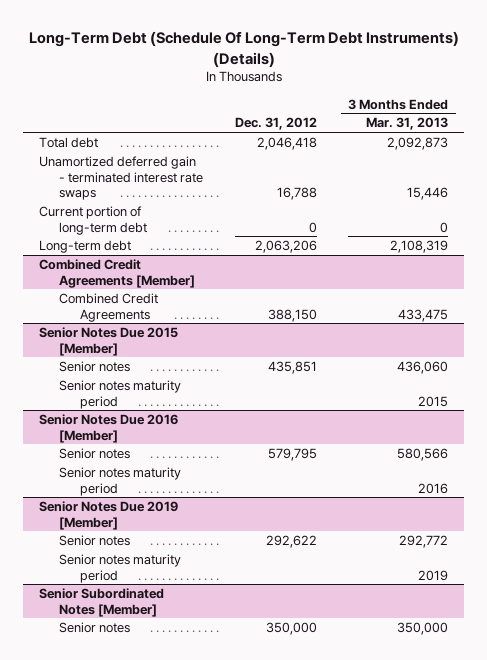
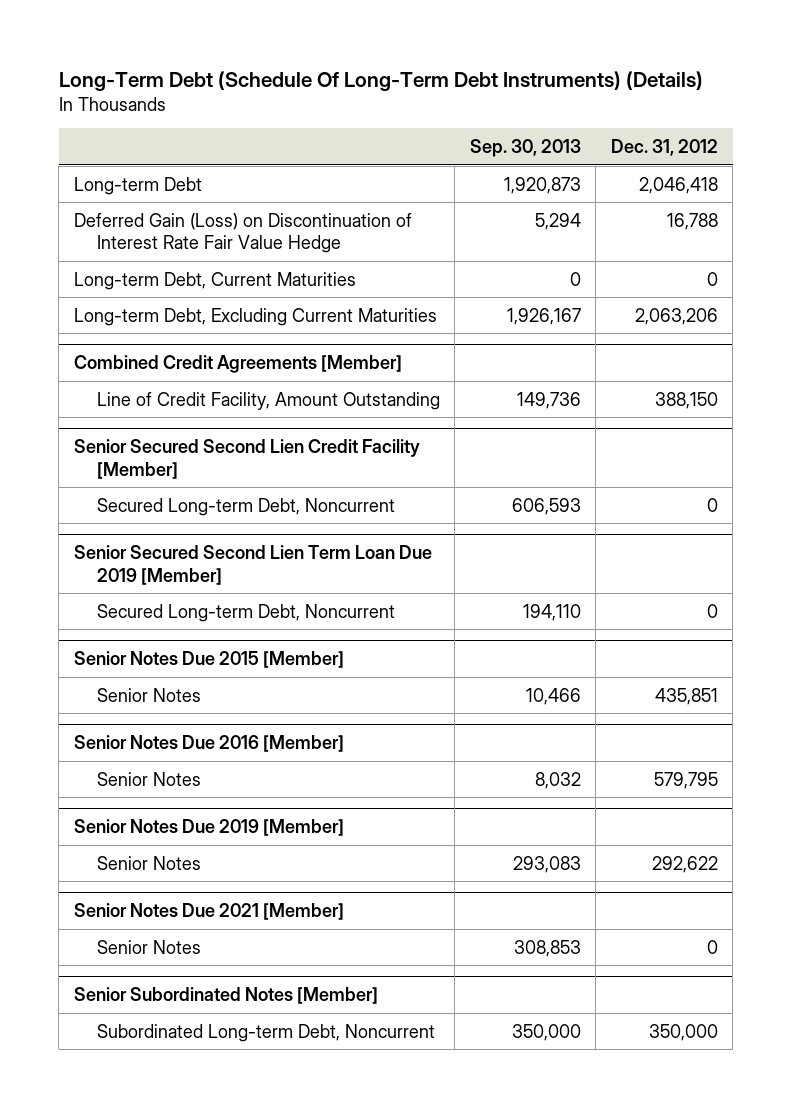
- | Dec. 31, 2012 | 3 Months Ended Mar. 31, 2013
+ | Sep. 30, 2013 | Dec. 31, 2012
- Total debt | 2,046,418 | 2,092,873
- Unamortized deferred gain - terminated interest rate swaps | 16,788 | 15,446
- Current portion of long-term debt | 0 | 0
- Long-term debt | 2,063,206 | 2,108,319
+ Long-term Debt | 1,920,873 | 2,046,418
+ Deferred Gain (Loss) on Discontinuation of Interest Rate Fair Value Hedge | 5,294 | 16,788
+ Long-term Debt, Current Maturities | 0 | 0
+ Long-term Debt, Excluding Current Maturities | 1,926,167 | 2,063,206
@ Combined Credit Agreements [Member]
- Combined Credit Agreements | 388,150 | 433,475
+ Line of Credit Facility, Amount Outstanding | 149,736 | 388,150
+ Senior Secured Second Lien Credit Facility [Member]
+ Secured Long-term Debt, Noncurrent | 606,593 | 0
+ Senior Secured Second Lien Term Loan Due 2019 [Member]
+ Secured Long-term Debt, Noncurrent | 194,110 | 0
@ Senior Notes Due 2015 [Member]
- Senior notes | 435,851 | 436,060
- Senior notes maturity period | | 2015
+ Senior Notes | 10,466 | 435,851
@ Senior Notes Due 2016 [Member]
- Senior notes | 579,795 | 580,566
- Senior notes maturity period | | 2016
+ Senior Notes | 8,032 | 579,795
@ Senior Notes Due 2019 [Member]
- Senior notes | 292,622 | 292,772
- Senior notes maturity period | | 2019
+ Senior Notes | 293,083 | 292,622
+ Senior Notes Due 2021 [Member]
+ Senior Notes | 308,853 | 0
@ Senior Subordinated Notes [Member]
- Senior notes | 350,000 | 350,000
+ Subordinated Long-term Debt, Noncurrent | 350,000 | 350,000

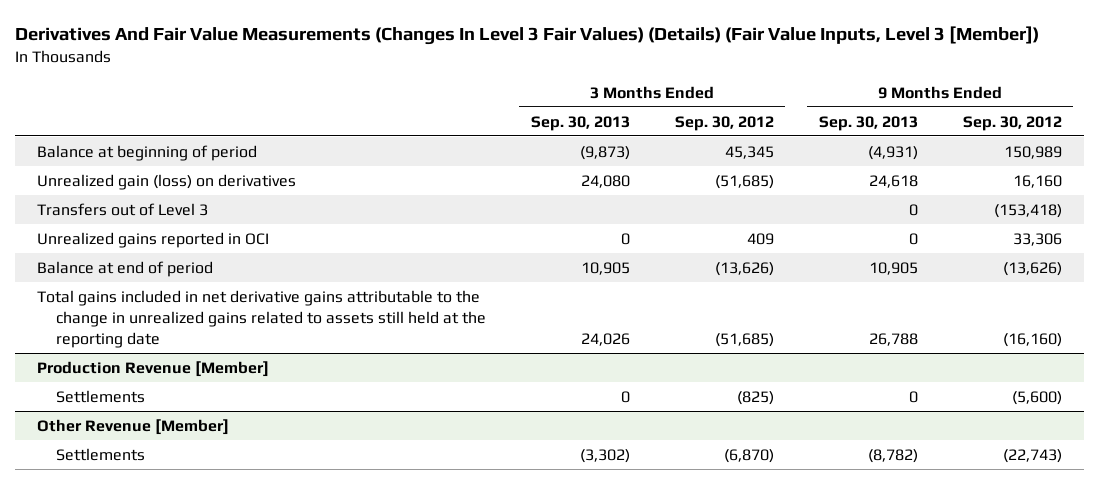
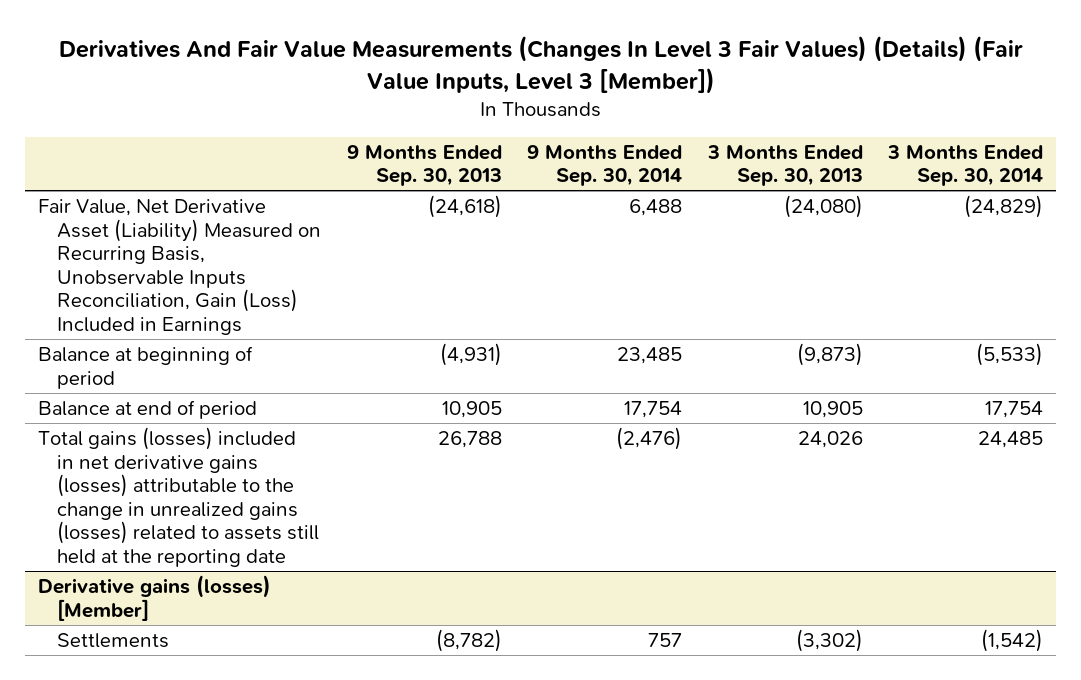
- | 3 Months Ended Sep. 30, 2013 | 3 Months Ended Sep. 30, 2012 | 9 Months Ended Sep. 30, 2013 | 9 Months Ended Sep. 30, 2012
+ | 9 Months Ended Sep. 30, 2013 | 9 Months Ended Sep. 30, 2014 | 3 Months Ended Sep. 30, 2013 | 3 Months Ended Sep. 30, 2014
+ Fair Value, Net Derivative Asset (Liability) Measured on Recurring Basis, Unobservable Inputs Reconciliation, Gain (Loss) Included in Earnings | (24,618) | 6,488 | (24,080) | (24,829)
- Unrealized gain (loss) on derivatives | 24,080 | (51,685) | 24,618 | 16,160
- Transfers out of Level 3 | | | 0 | (153,418)
- Unrealized gains reported in OCI | 0 | 409 | 0 | 33,306
- Total gains included in net derivative gains attributable to the change in unrealized gains related to assets still held at the reporting date | 24,026 | (51,685) | 26,788 | (16,160)
- Production Revenue [Member]
- Settlements | 0 | (825) | 0 | (5,600)
- Other Revenue [Member]
+ Total gains (losses) included in net derivative gains (losses) attributable to the change in unrealized gains (losses) related to assets still held at the reporting date | 26,788 | (2,476) | 24,026 | 24,485
+ Derivative gains (losses) [Member]

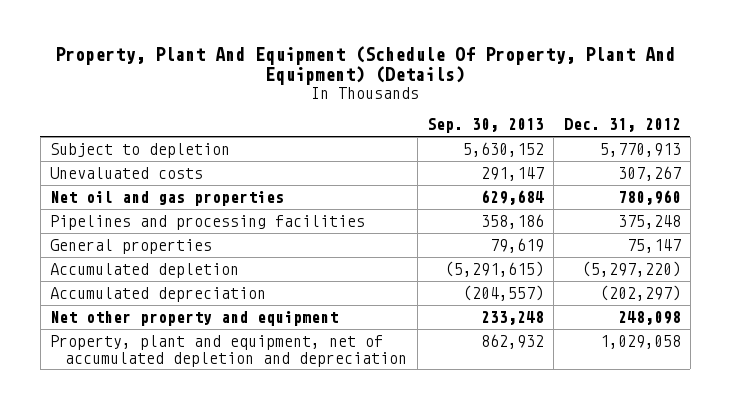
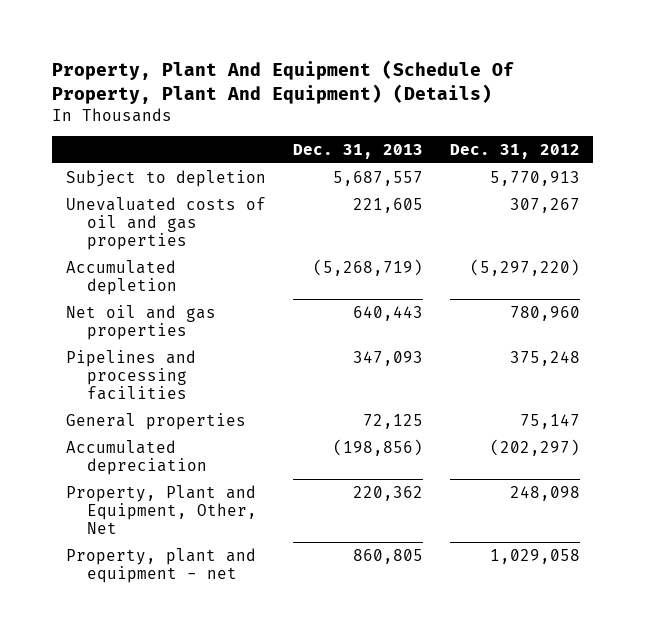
- | Sep. 30, 2013 | Dec. 31, 2012
+ | Dec. 31, 2013 | Dec. 31, 2012
- Unevaluated costs | 291,147 | 307,267
+ Unevaluated costs of oil and gas properties | 221,605 | 307,267
moved up: Accumulated depletion | (5,268,719) | (5,297,220)
- Net other property and equipment | 233,248 | 248,098
- Property, plant and equipment, net of accumulated depletion and depreciation | 862,932 | 1,029,058
+ Property, Plant and Equipment, Other, Net | 220,362 | 248,098
+ Property, plant and equipment - net | 860,805 | 1,029,058

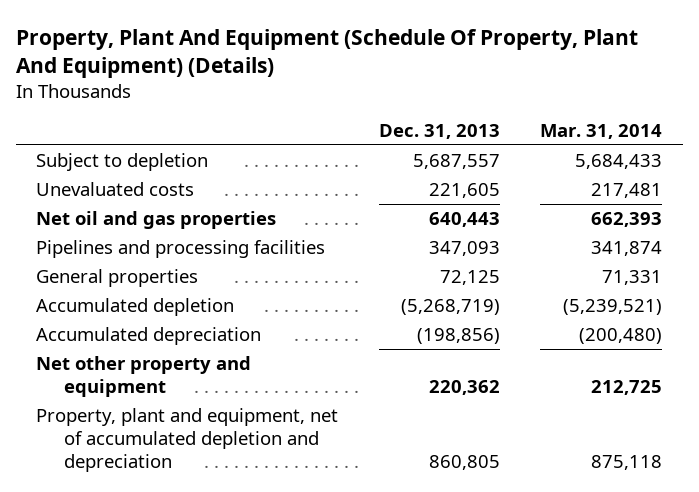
- | Dec. 31, 2013 | Dec. 31, 2012
+ | Dec. 31, 2013 | Mar. 31, 2014
- Unevaluated costs of oil and gas properties | 221,605 | 307,267
+ Unevaluated costs | 221,605 | 217,481
moved down: Accumulated depletion | (5,268,719) | (5,239,521)
- Property, Plant and Equipment, Other, Net | 220,362 | 248,098
- Property, plant and equipment - net | 860,805 | 1,029,058
+ Net other property and equipment | 220,362 | 212,725
+ Property, plant and equipment, net of accumulated depletion and depreciation | 860,805 | 875,118

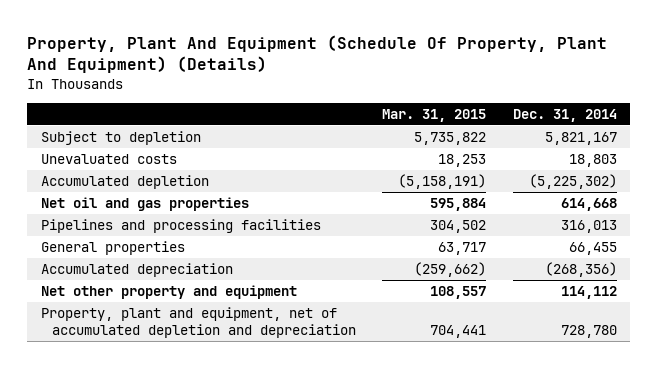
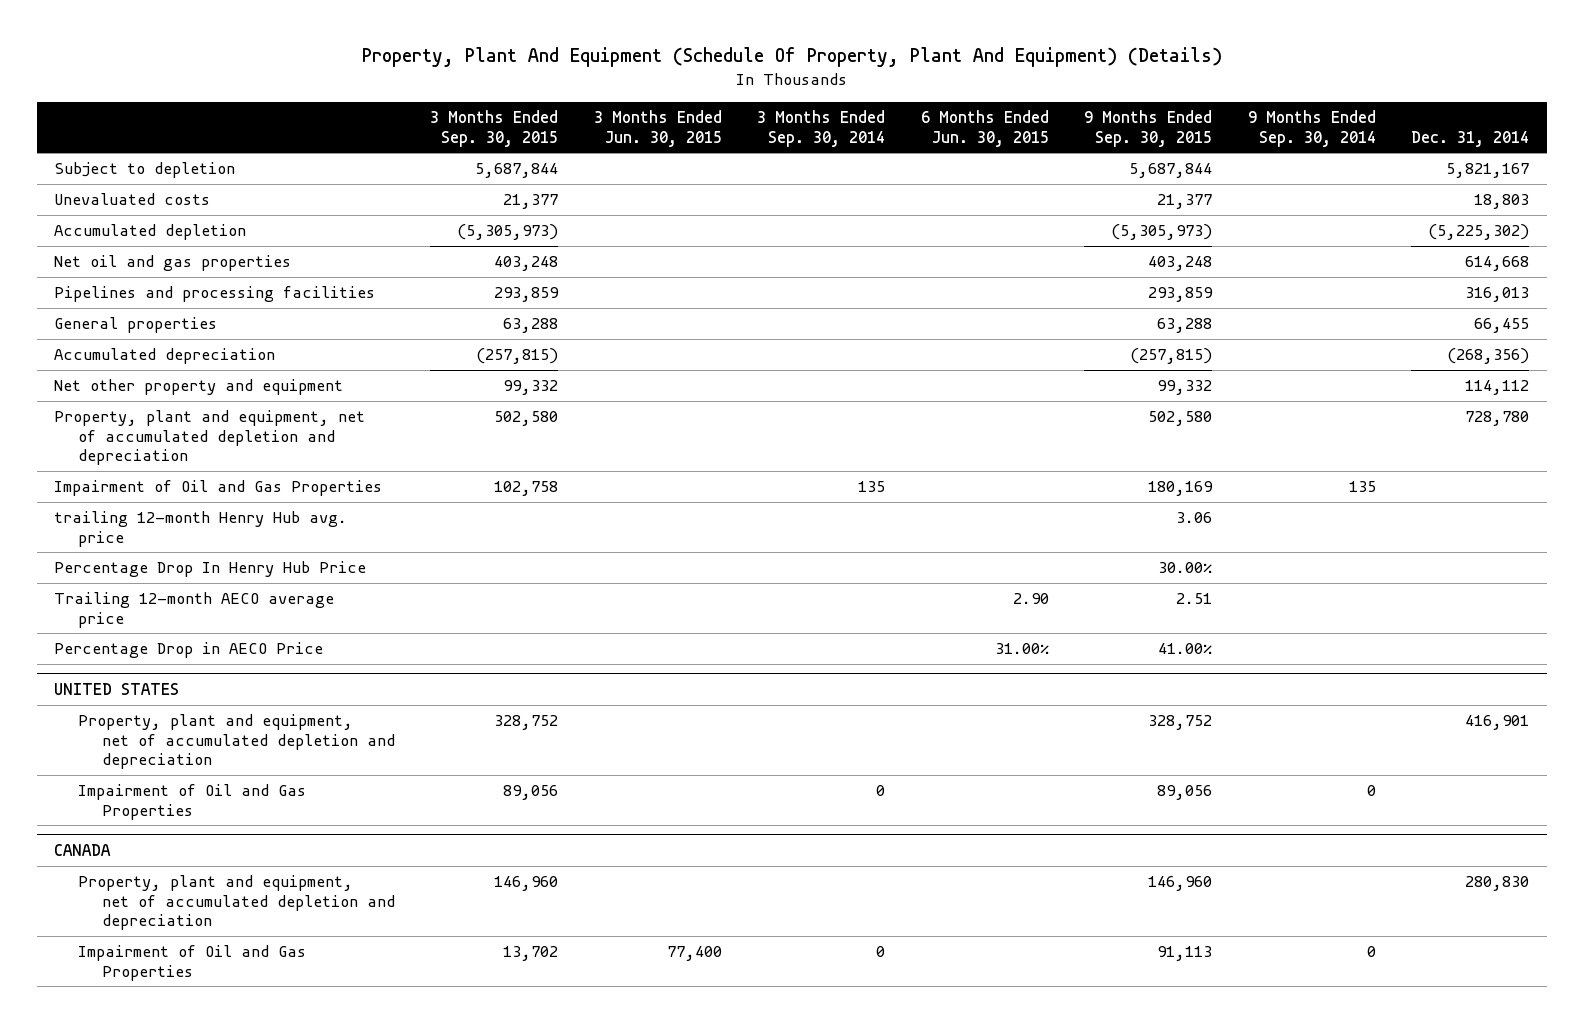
- | Mar. 31, 2015 | Dec. 31, 2014
+ | 3 Months Ended Sep. 30, 2015 | 3 Months Ended Jun. 30, 2015 | 3 Months Ended Sep. 30, 2014 | 6 Months Ended Jun. 30, 2015 | 9 Months Ended Sep. 30, 2015 | 9 Months Ended Sep. 30, 2014 | Dec. 31, 2014
+ Impairment of Oil and Gas Properties | 102,758 | | 135 | | 180,169 | 135 |
+ trailing 12-month Henry Hub avg. price | | | | | 3.06 | |
+ Percentage Drop In Henry Hub Price | | | | | 30.00% | |
+ Trailing 12-month AECO average price | | | | 2.90 | 2.51 | |
+ Percentage Drop in AECO Price | | | | 31.00% | 41.00% | |
+ UNITED STATES
+ Property, plant and equipment, net of accumulated depletion and depreciation | 328,752 | | | | 328,752 | | 416,901
+ Impairment of Oil and Gas Properties | 89,056 | | 0 | | 89,056 | 0 |
+ CANADA
+ Property, plant and equipment, net of accumulated depletion and depreciation | 146,960 | | | | 146,960 | | 280,830
+ Impairment of Oil and Gas Properties | 13,702 | 77,400 | 0 | | 91,113 | 0 |

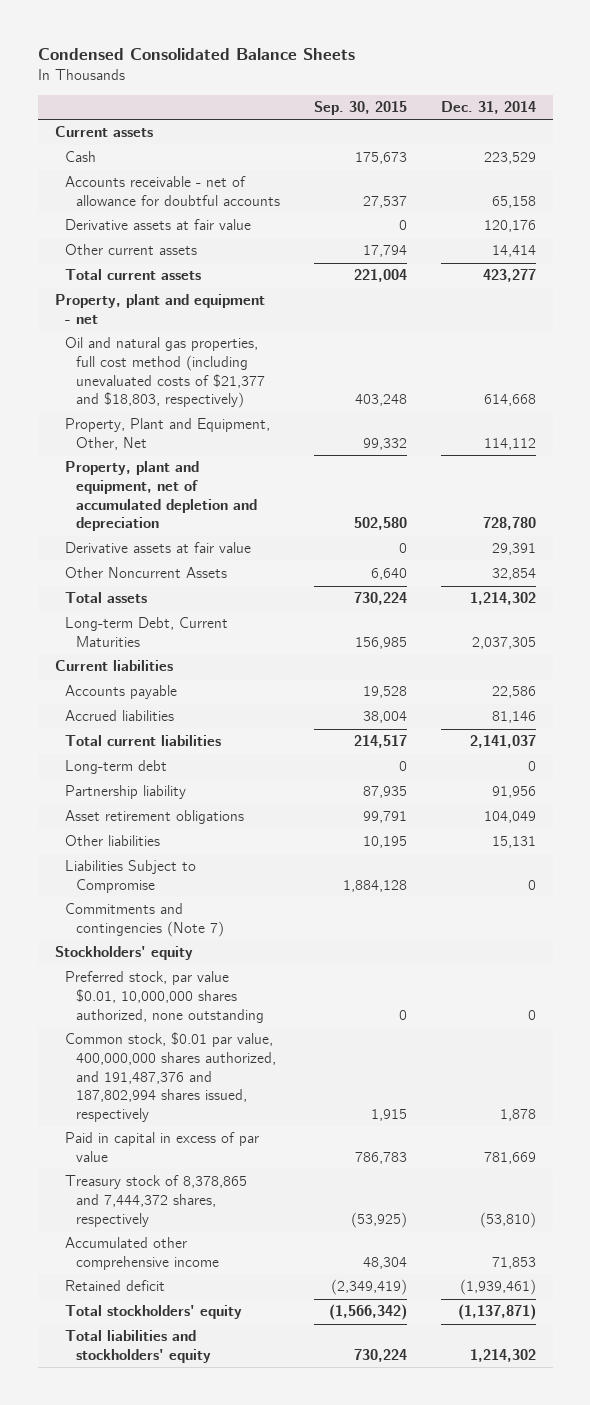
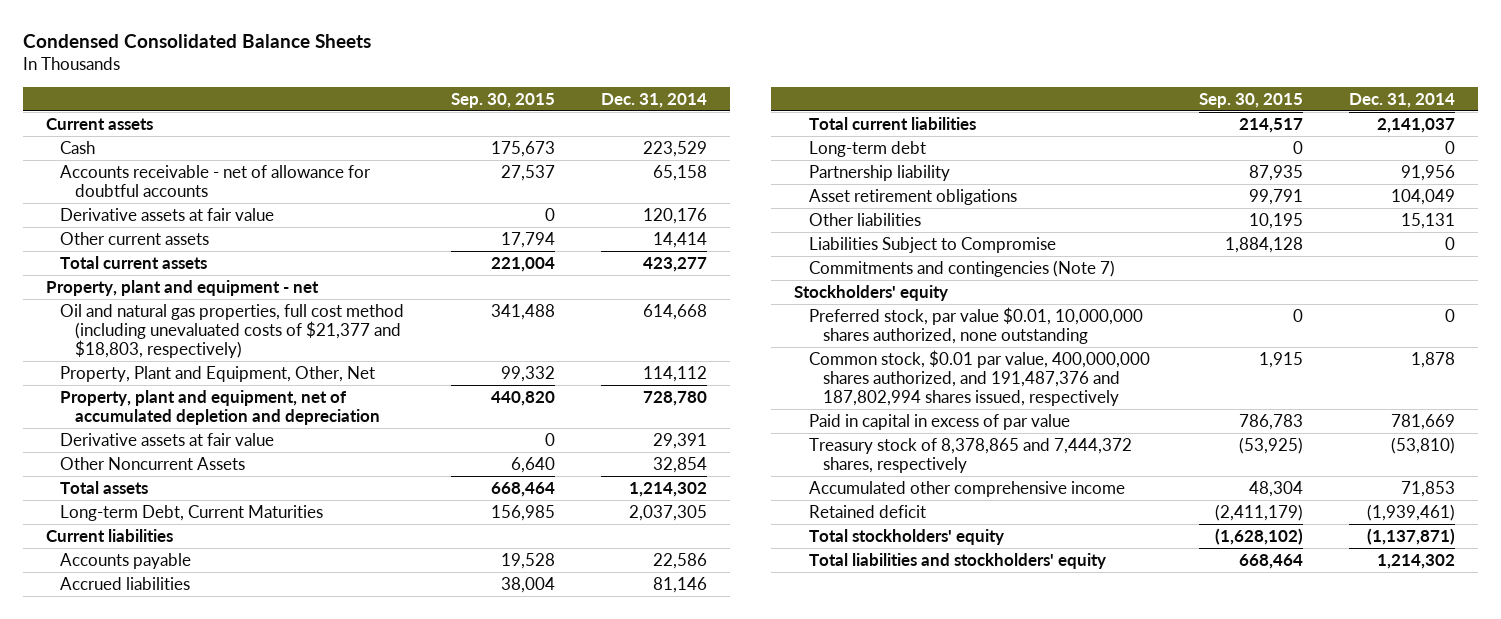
- Oil and natural gas properties, full cost method (including unevaluated costs of $21,377 and $18,803, respectively) | 403,248 | 614,668
+ Oil and natural gas properties, full cost method (including unevaluated costs of $21,377 and $18,803, respectively) | 341,488 | 614,668
- Property, plant and equipment, net of accumulated depletion and depreciation | 502,580 | 728,780
+ Property, plant and equipment, net of accumulated depletion and depreciation | 440,820 | 728,780
- Total assets | 730,224 | 1,214,302
+ Total assets | 668,464 | 1,214,302
- Retained deficit | (2,349,419) | (1,939,461)
- Total stockholders' equity | (1,566,342) | (1,137,871)
- Total liabilities and stockholders' equity | 730,224 | 1,214,302
+ Retained deficit | (2,411,179) | (1,939,461)
+ Total stockholders' equity | (1,628,102) | (1,137,871)
+ Total liabilities and stockholders' equity | 668,464 | 1,214,302

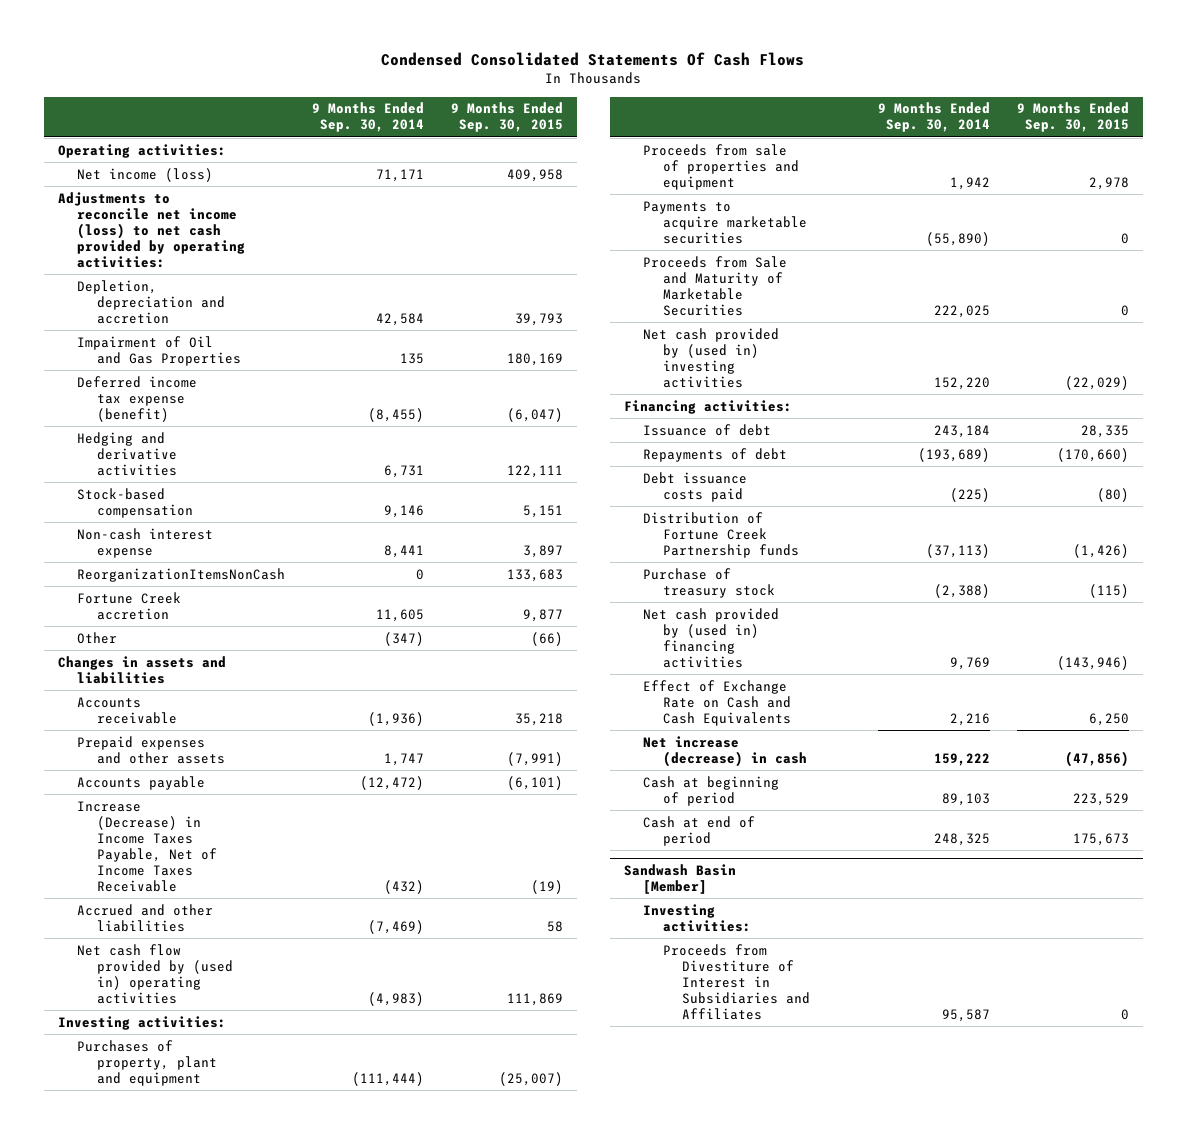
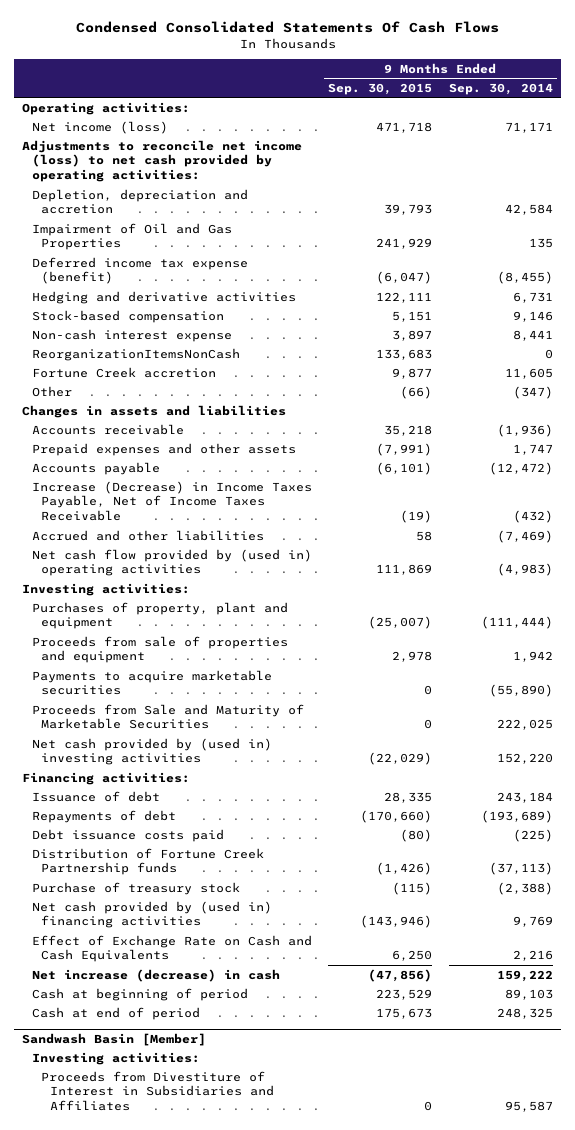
- | 9 Months Ended Sep. 30, 2014 | 9 Months Ended Sep. 30, 2015
+ | 9 Months Ended Sep. 30, 2015 | 9 Months Ended Sep. 30, 2014
- Net income (loss) | 71,171 | 409,958
+ Net income (loss) | 471,718 | 71,171
- Impairment of Oil and Gas Properties | 135 | 180,169
+ Impairment of Oil and Gas Properties | 241,929 | 135

